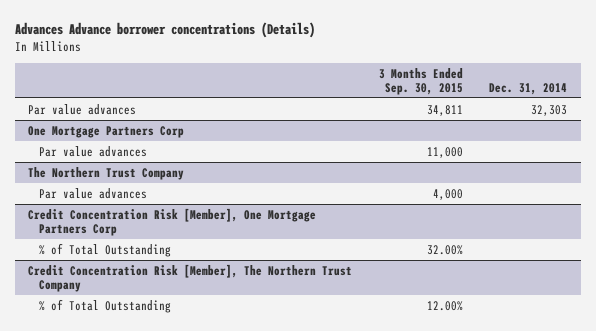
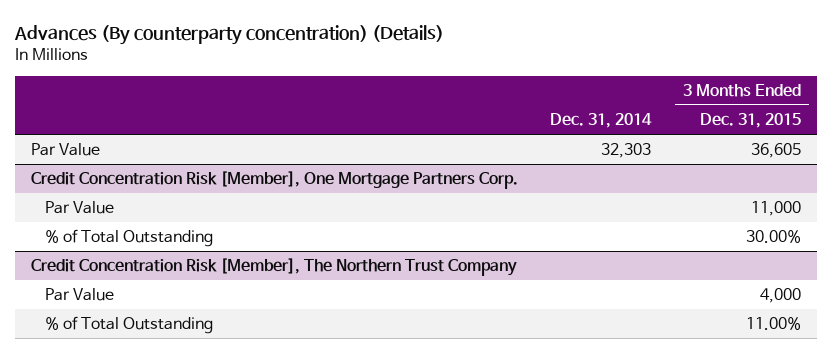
- Advances Advance borrower concentrations (Details)
+ Advances (By counterparty concentration) (Details)
- | 3 Months Ended Sep. 30, 2015 | Dec. 31, 2014
+ | Dec. 31, 2014 | 3 Months Ended Dec. 31, 2015
- Par value advances | 34,811 | 32,303
- One Mortgage Partners Corp
- Par value advances | 11,000 |
- The Northern Trust Company
- Par value advances | 4,000 |
- Credit Concentration Risk [Member], One Mortgage Partners Corp
+ Par Value | 32,303 | 36,605
+ Credit Concentration Risk [Member], One Mortgage Partners Corp.
+ Par Value | | 11,000
@ Credit Concentration Risk [Member], The Northern Trust Company
+ Par Value | | 4,000

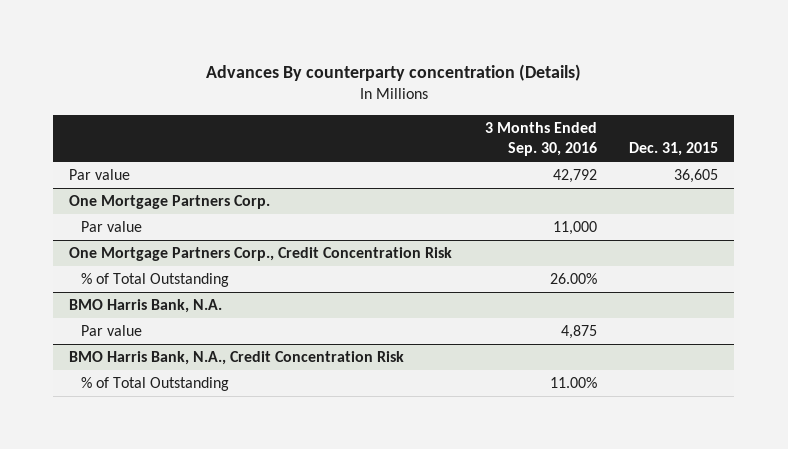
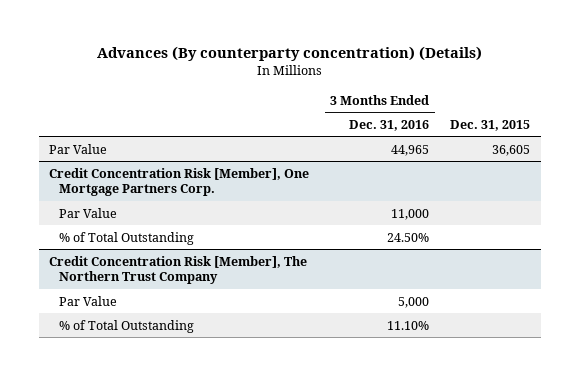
- Advances By counterparty concentration (Details)
+ Advances (By counterparty concentration) (Details)
- | 3 Months Ended Sep. 30, 2016 | Dec. 31, 2015
+ | 3 Months Ended Dec. 31, 2016 | Dec. 31, 2015
- Par value | 42,792 | 36,605
- One Mortgage Partners Corp.
- Par value | 11,000 |
- One Mortgage Partners Corp., Credit Concentration Risk
+ Par Value | 44,965 | 36,605
+ Credit Concentration Risk [Member], One Mortgage Partners Corp.
+ Par Value | 11,000 |
- BMO Harris Bank, N.A.
- Par value | 4,875 |
- BMO Harris Bank, N.A., Credit Concentration Risk
- % of Total Outstanding | 11.00% |
+ Credit Concentration Risk [Member], The Northern Trust Company
+ Par Value | 5,000 |
+ % of Total Outstanding | 11.10% |

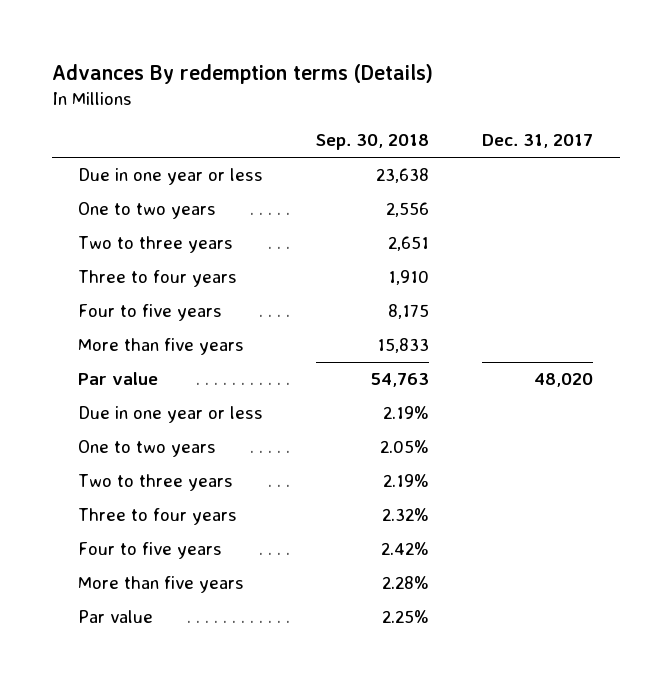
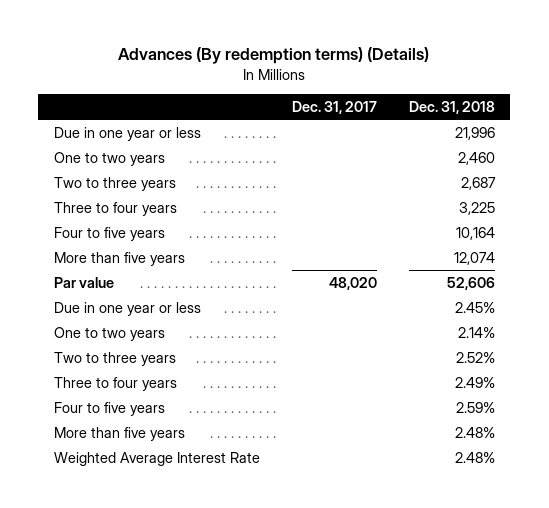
- Advances By redemption terms (Details)
+ Advances (By redemption terms) (Details)
- | Sep. 30, 2018 | Dec. 31, 2017
+ | Dec. 31, 2017 | Dec. 31, 2018
- Par value | 2.25% |
+ Weighted Average Interest Rate | | 2.48%

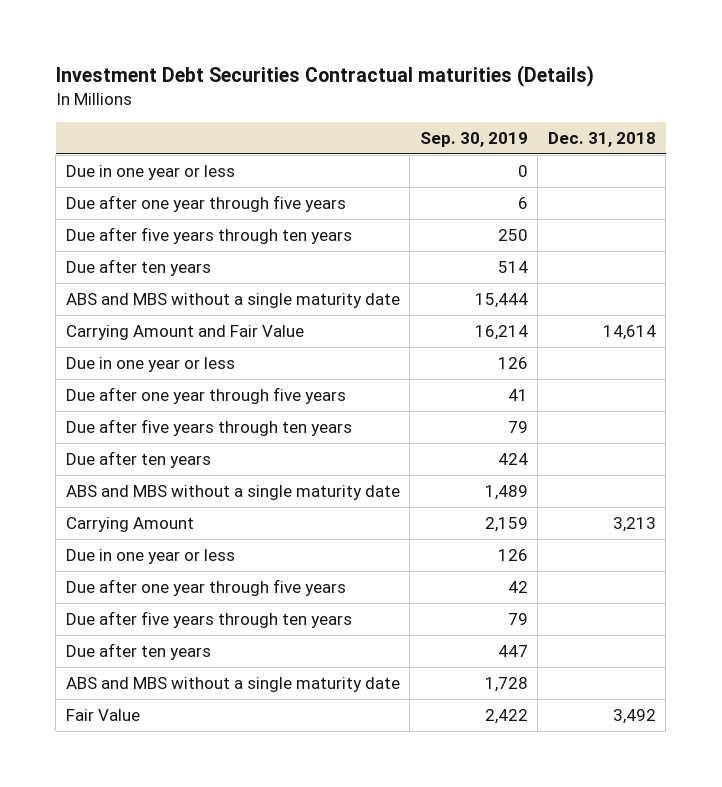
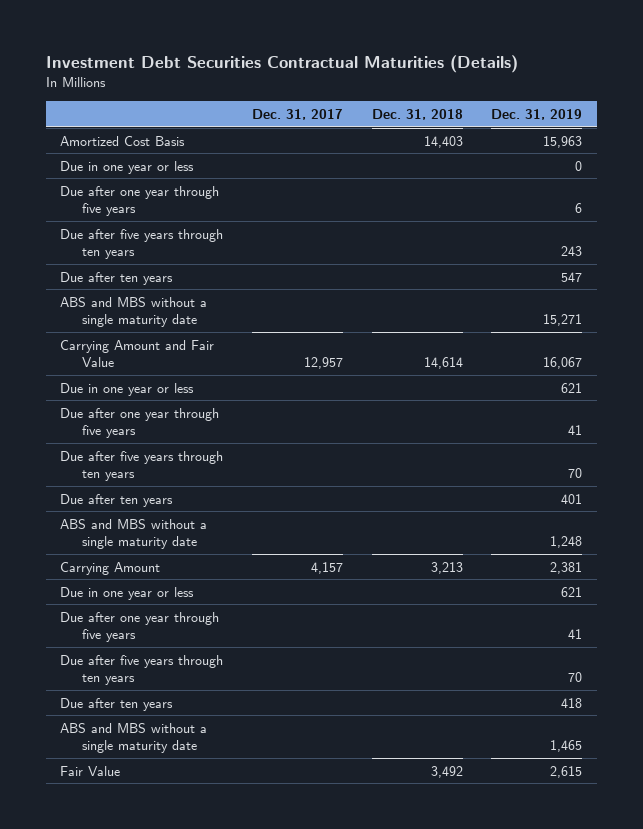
- Investment Debt Securities Contractual maturities (Details)
+ Investment Debt Securities Contractual Maturities (Details)
- | Sep. 30, 2019 | Dec. 31, 2018
+ | Dec. 31, 2017 | Dec. 31, 2018 | Dec. 31, 2019
+ Amortized Cost Basis | | 14,403 | 15,963

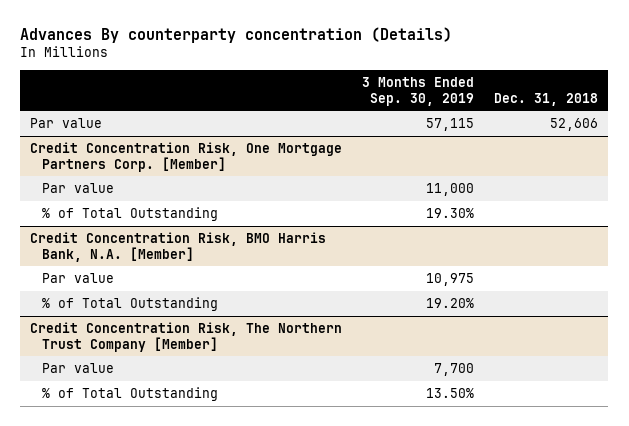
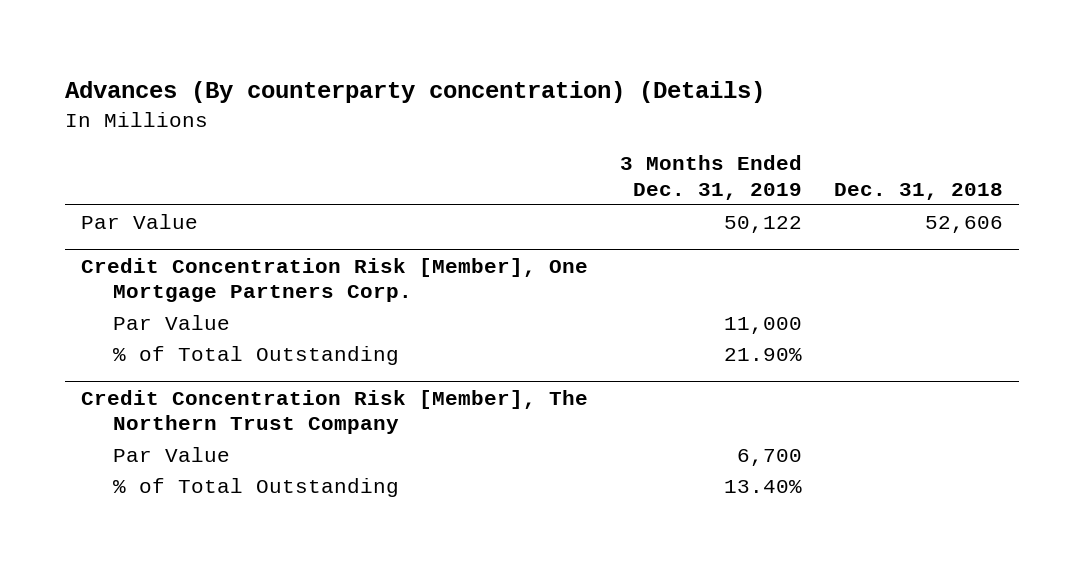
- Advances By counterparty concentration (Details)
+ Advances (By counterparty concentration) (Details)
- | 3 Months Ended Sep. 30, 2019 | Dec. 31, 2018
+ | 3 Months Ended Dec. 31, 2019 | Dec. 31, 2018
- Par value | 57,115 | 52,606
- Credit Concentration Risk, One Mortgage Partners Corp. [Member]
- Par value | 11,000 |
+ Par Value | 50,122 | 52,606
+ Credit Concentration Risk [Member], One Mortgage Partners Corp.
+ Par Value | 11,000 |
- Credit Concentration Risk, BMO Harris Bank, N.A. [Member]
- Par value | 10,975 |
- % of Total Outstanding | 19.20% |
- Credit Concentration Risk, The Northern Trust Company [Member]
- Par value | 7,700 |
+ Credit Concentration Risk [Member], The Northern Trust Company
+ Par Value | 6,700 |

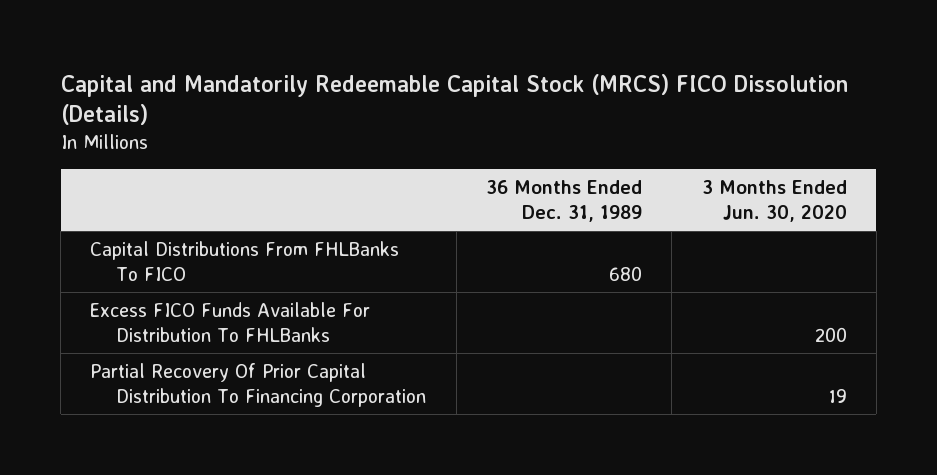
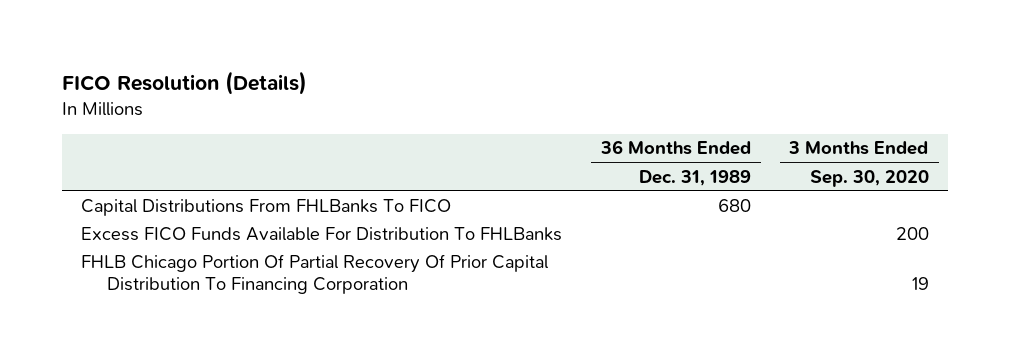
- Capital and Mandatorily Redeemable Capital Stock (MRCS) FICO Dissolution (Details)
+ FICO Resolution (Details)
- | 36 Months Ended Dec. 31, 1989 | 3 Months Ended Jun. 30, 2020
+ | 36 Months Ended Dec. 31, 1989 | 3 Months Ended Sep. 30, 2020
- Partial Recovery Of Prior Capital Distribution To Financing Corporation | | 19
+ FHLB Chicago Portion Of Partial Recovery Of Prior Capital Distribution To Financing Corporation | | 19

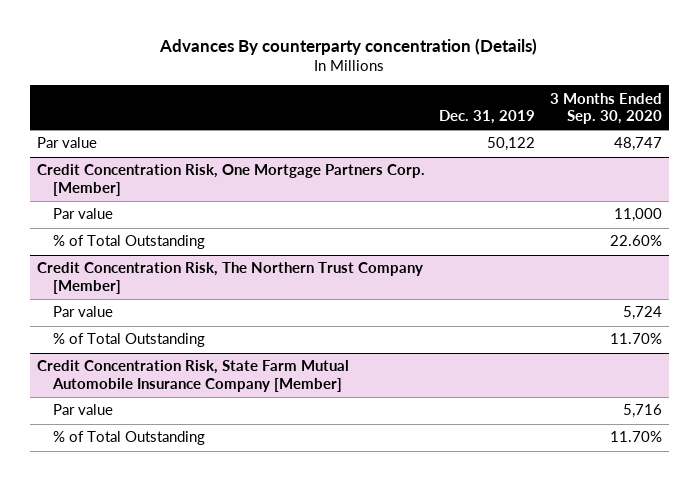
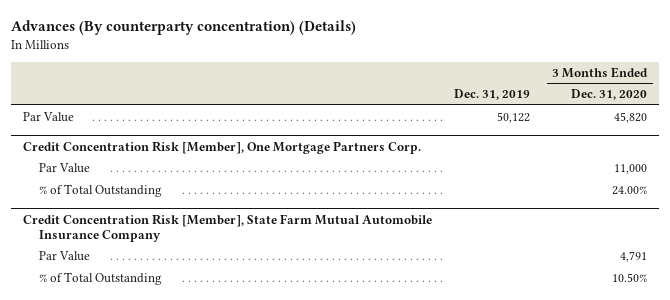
- Advances By counterparty concentration (Details)
+ Advances (By counterparty concentration) (Details)
- | Dec. 31, 2019 | 3 Months Ended Sep. 30, 2020
+ | Dec. 31, 2019 | 3 Months Ended Dec. 31, 2020
- Par value | 50,122 | 48,747
- Credit Concentration Risk, One Mortgage Partners Corp. [Member]
- Par value | | 11,000
+ Par Value | 50,122 | 45,820
+ Credit Concentration Risk [Member], One Mortgage Partners Corp.
+ Par Value | | 11,000
- Credit Concentration Risk, The Northern Trust Company [Member]
- Par value | | 5,724
- % of Total Outstanding | | 11.70%
- Credit Concentration Risk, State Farm Mutual Automobile Insurance Company [Member]
- Par value | | 5,716
+ Credit Concentration Risk [Member], State Farm Mutual Automobile Insurance Company
+ Par Value | | 4,791

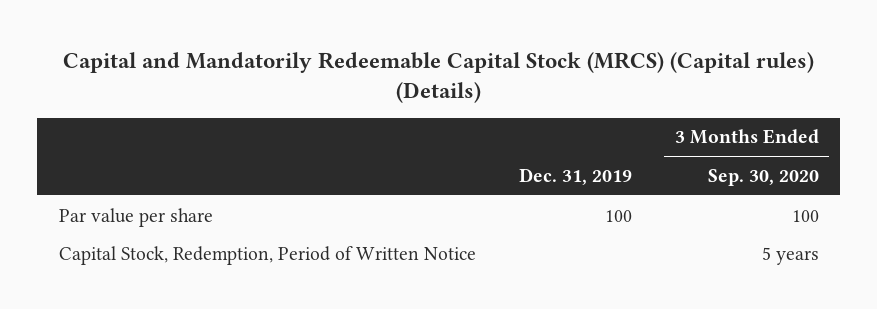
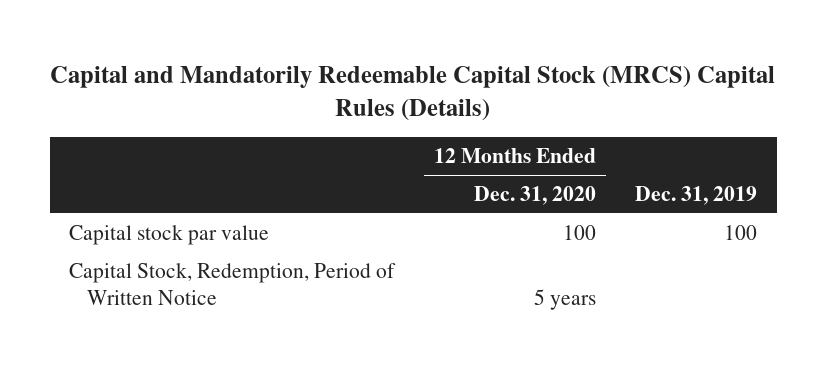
- Capital and Mandatorily Redeemable Capital Stock (MRCS) (Capital rules) (Details)
+ Capital and Mandatorily Redeemable Capital Stock (MRCS) Capital Rules (Details)
- | Dec. 31, 2019 | 3 Months Ended Sep. 30, 2020
+ | 12 Months Ended Dec. 31, 2020 | Dec. 31, 2019
- Par value per share | 100 | 100
+ Capital stock par value | 100 | 100

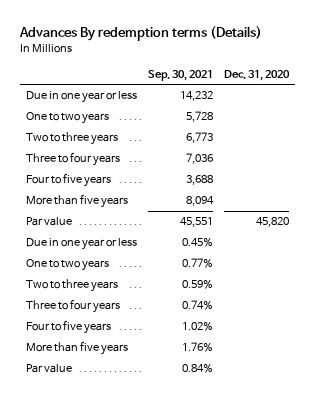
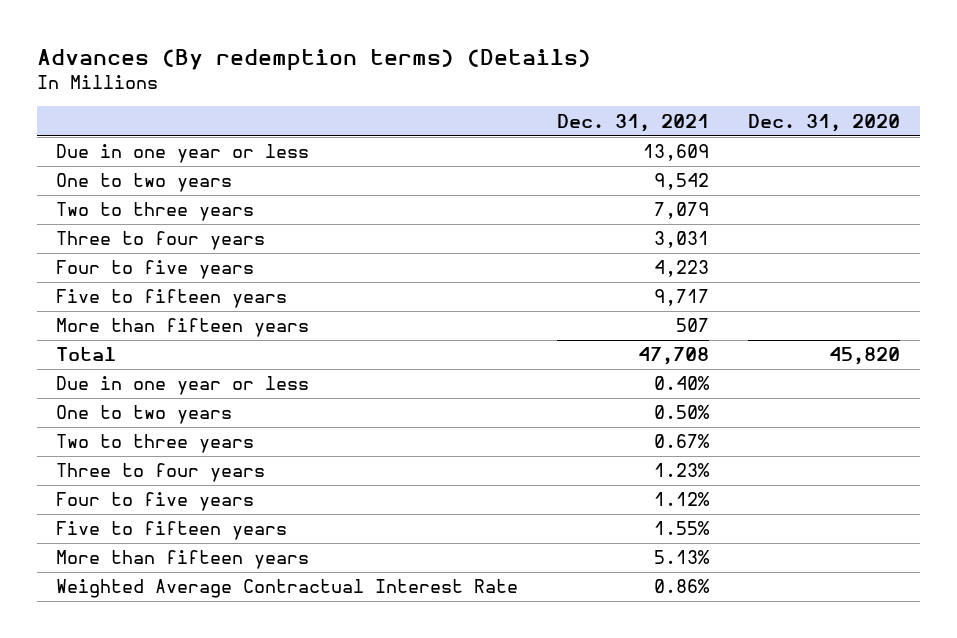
- Advances By redemption terms (Details)
+ Advances (By redemption terms) (Details)
- | Sep. 30, 2021 | Dec. 31, 2020
+ | Dec. 31, 2021 | Dec. 31, 2020
- More than five years | 8,094 |
- Par value | 45,551 | 45,820
+ Five to fifteen years | 9,717 |
+ More than fifteen years | 507 |
+ Total | 47,708 | 45,820
- More than five years | 1.76% |
- Par value | 0.84% |
+ Five to fifteen years | 1.55% |
+ More than fifteen years | 5.13% |
+ Weighted Average Contractual Interest Rate | 0.86% |

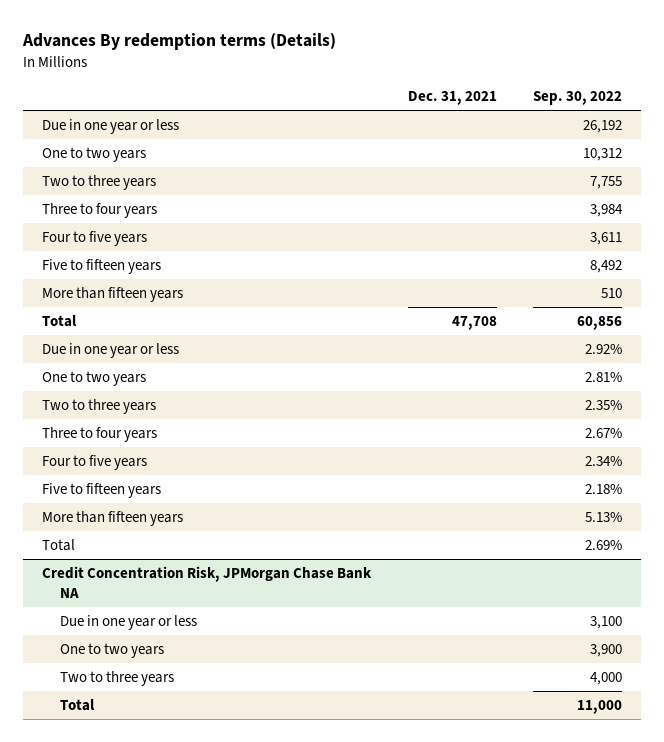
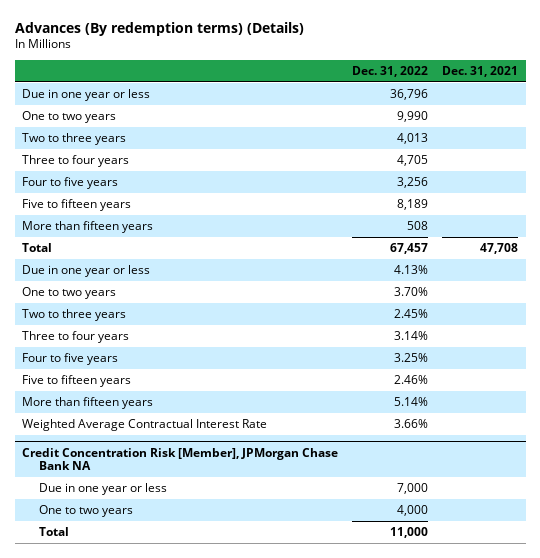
- Advances By redemption terms (Details)
+ Advances (By redemption terms) (Details)
- | Dec. 31, 2021 | Sep. 30, 2022
+ | Dec. 31, 2022 | Dec. 31, 2021
- Total | | 2.69%
- Credit Concentration Risk, JPMorgan Chase Bank NA
+ Weighted Average Contractual Interest Rate | 3.66% |
+ Credit Concentration Risk [Member], JPMorgan Chase Bank NA
- Two to three years | | 4,000

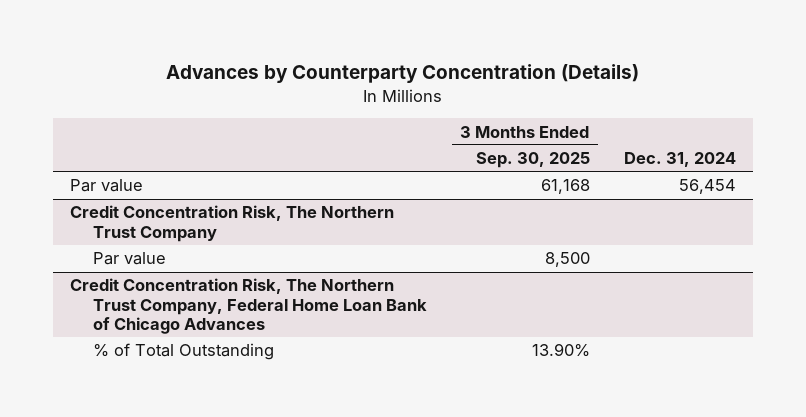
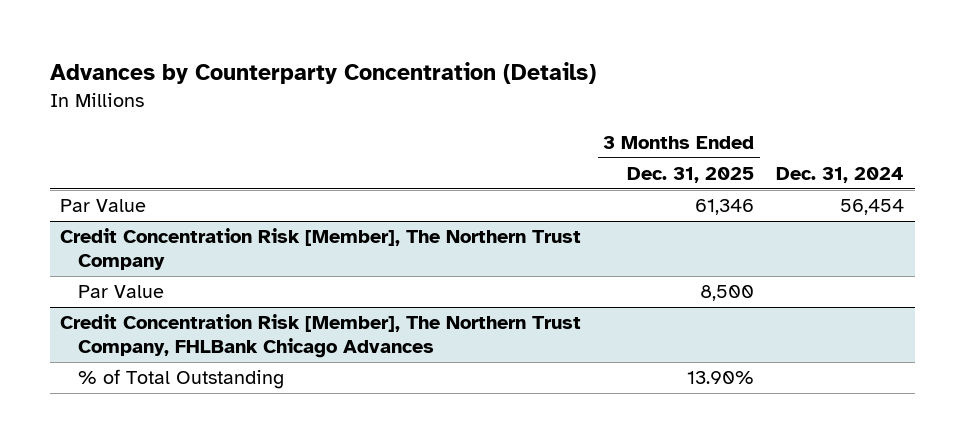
- | 3 Months Ended Sep. 30, 2025 | Dec. 31, 2024
+ | 3 Months Ended Dec. 31, 2025 | Dec. 31, 2024
- Par value | 61,168 | 56,454
- Credit Concentration Risk, The Northern Trust Company
- Par value | 8,500 |
- Credit Concentration Risk, The Northern Trust Company, Federal Home Loan Bank of Chicago Advances
+ Par Value | 61,346 | 56,454
+ Credit Concentration Risk [Member], The Northern Trust Company
+ Par Value | 8,500 |
+ Credit Concentration Risk [Member], The Northern Trust Company, FHLBank Chicago Advances

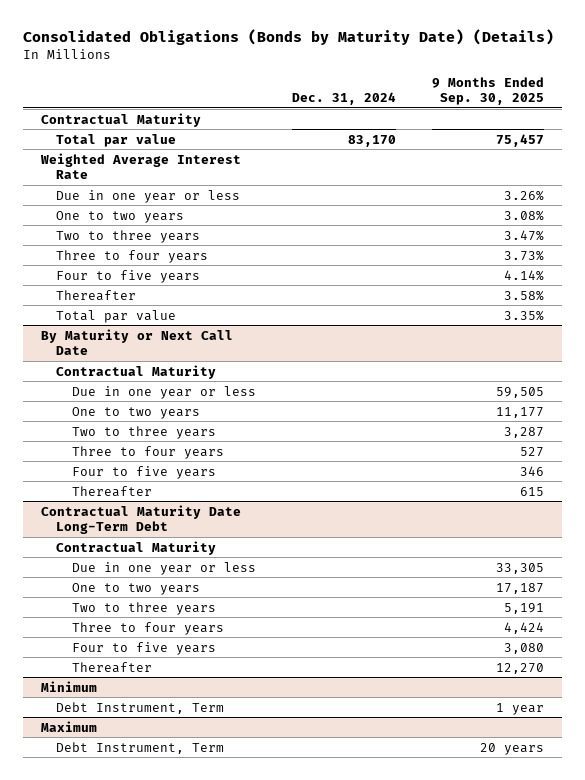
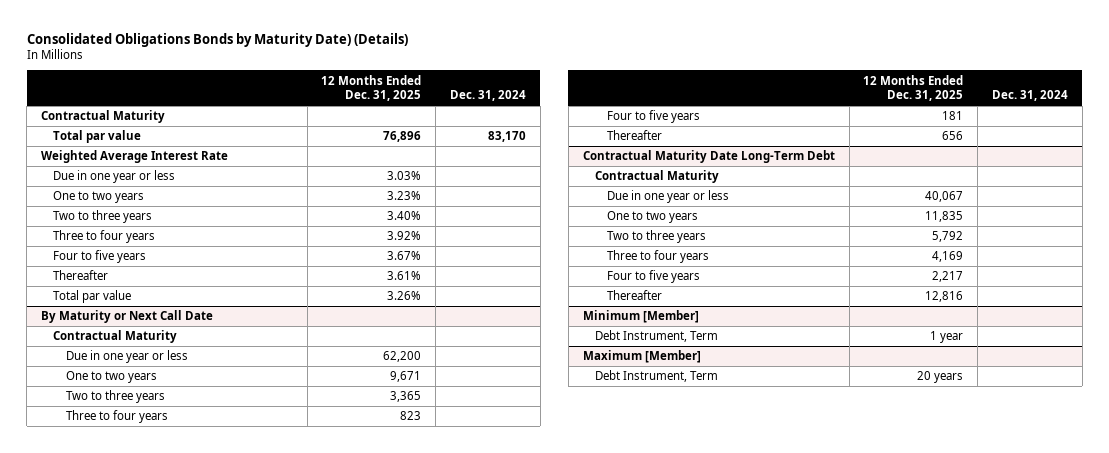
- Consolidated Obligations (Bonds by Maturity Date) (Details)
+ Consolidated Obligations Bonds by Maturity Date) (Details)
- | Dec. 31, 2024 | 9 Months Ended Sep. 30, 2025
+ | 12 Months Ended Dec. 31, 2025 | Dec. 31, 2024
- Minimum
+ Minimum [Member]
- Maximum
+ Maximum [Member]

